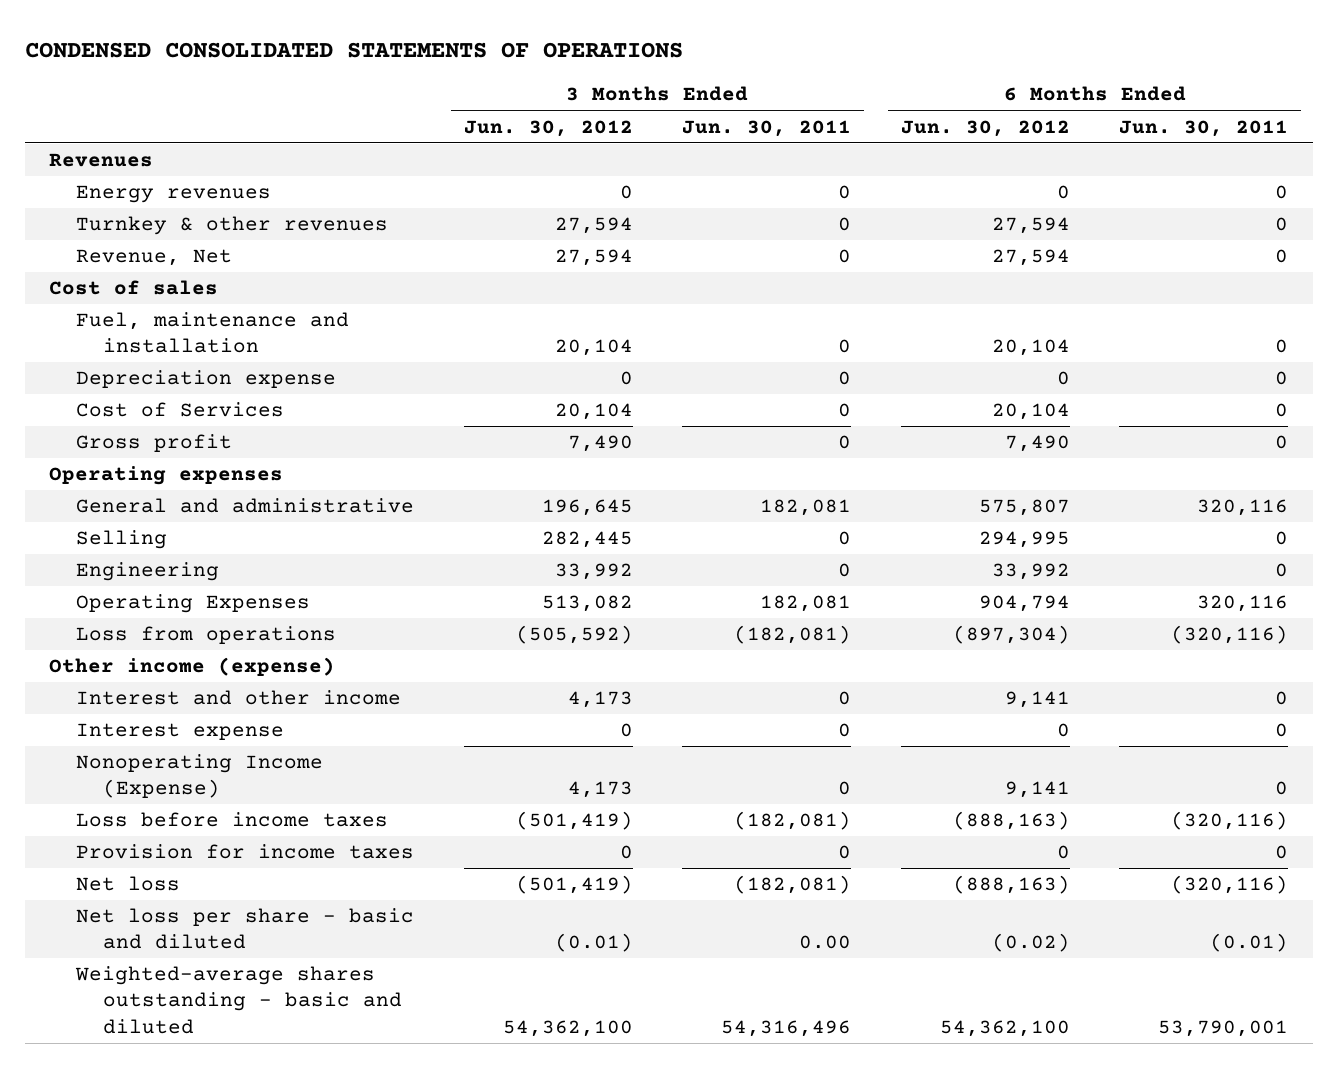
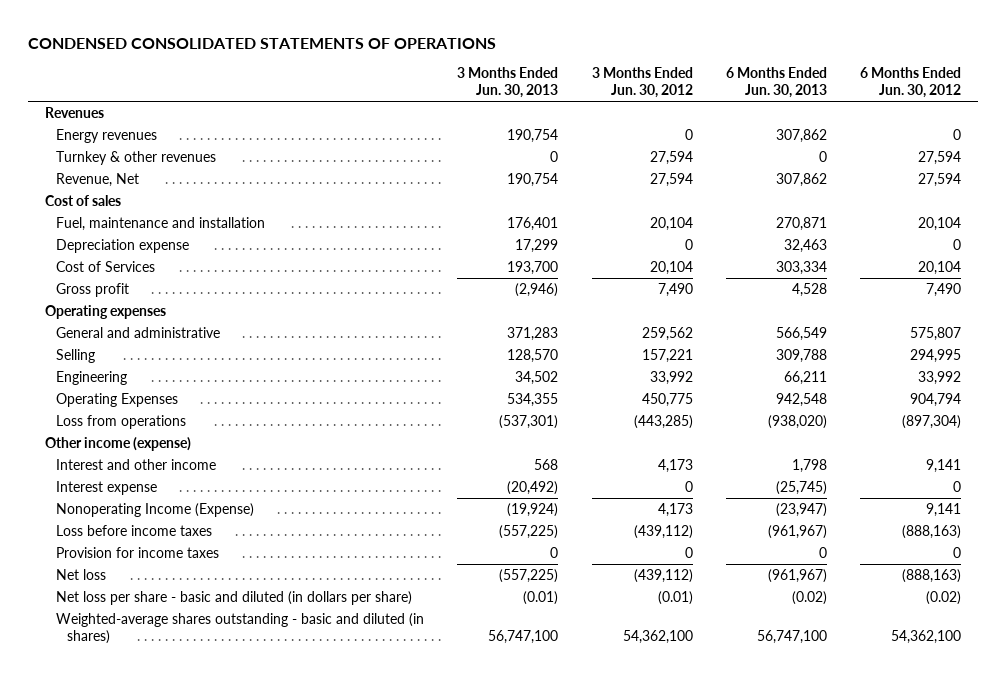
- | 3 Months Ended Jun. 30, 2012 | 3 Months Ended Jun. 30, 2011 | 6 Months Ended Jun. 30, 2012 | 6 Months Ended Jun. 30, 2011
+ | 3 Months Ended Jun. 30, 2013 | 3 Months Ended Jun. 30, 2012 | 6 Months Ended Jun. 30, 2013 | 6 Months Ended Jun. 30, 2012
- General and administrative | 196,645 | 182,081 | 575,807 | 320,116
- Selling | 282,445 | 0 | 294,995 | 0
+ General and administrative | 371,283 | 259,562 | 566,549 | 575,807
+ Selling | 128,570 | 157,221 | 309,788 | 294,995
- Operating Expenses | 513,082 | 182,081 | 904,794 | 320,116
- Loss from operations | (505,592) | (182,081) | (897,304) | (320,116)
+ Operating Expenses | 534,355 | 450,775 | 942,548 | 904,794
+ Loss from operations | (537,301) | (443,285) | (938,020) | (897,304)
- Loss before income taxes | (501,419) | (182,081) | (888,163) | (320,116)
+ Loss before income taxes | (557,225) | (439,112) | (961,967) | (888,163)
- Net loss | (501,419) | (182,081) | (888,163) | (320,116)
- Net loss per share - basic and diluted | (0.01) | 0.00 | (0.02) | (0.01)
- Weighted-average shares outstanding - basic and diluted | 54,362,100 | 54,316,496 | 54,362,100 | 53,790,001
+ Net loss | (557,225) | (439,112) | (961,967) | (888,163)
+ Net loss per share - basic and diluted (in dollars per share) | (0.01) | (0.01) | (0.02) | (0.02)
+ Weighted-average shares outstanding - basic and diluted (in shares) | 56,747,100 | 54,362,100 | 56,747,100 | 54,362,100

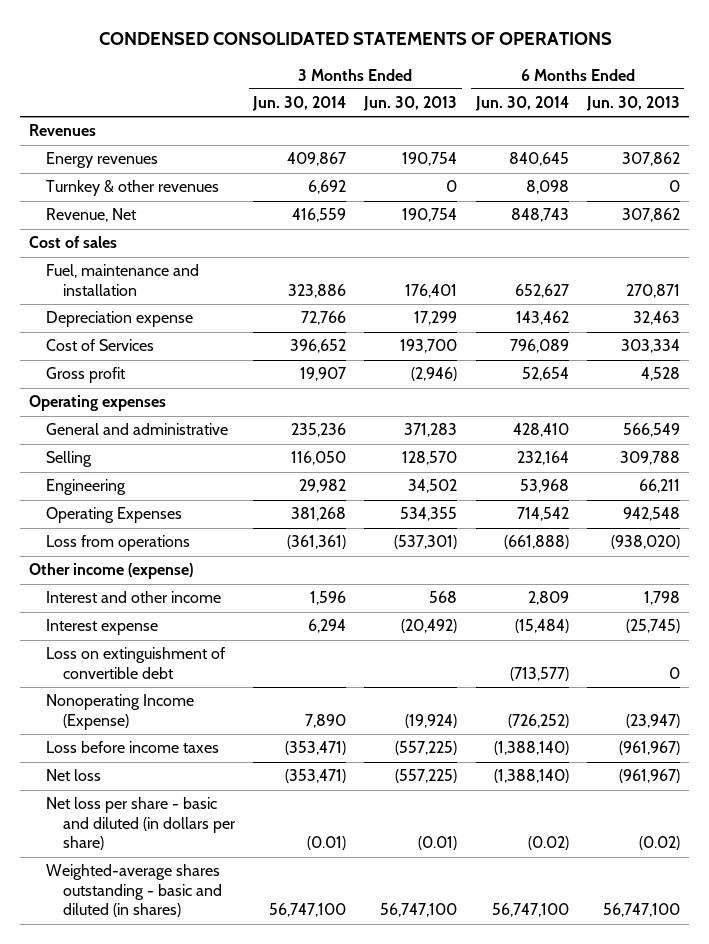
- | 3 Months Ended Jun. 30, 2013 | 3 Months Ended Jun. 30, 2012 | 6 Months Ended Jun. 30, 2013 | 6 Months Ended Jun. 30, 2012
+ | 3 Months Ended Jun. 30, 2014 | 3 Months Ended Jun. 30, 2013 | 6 Months Ended Jun. 30, 2014 | 6 Months Ended Jun. 30, 2013
+ Loss on extinguishment of convertible debt | | | (713,577) | 0
- Provision for income taxes | 0 | 0 | 0 | 0

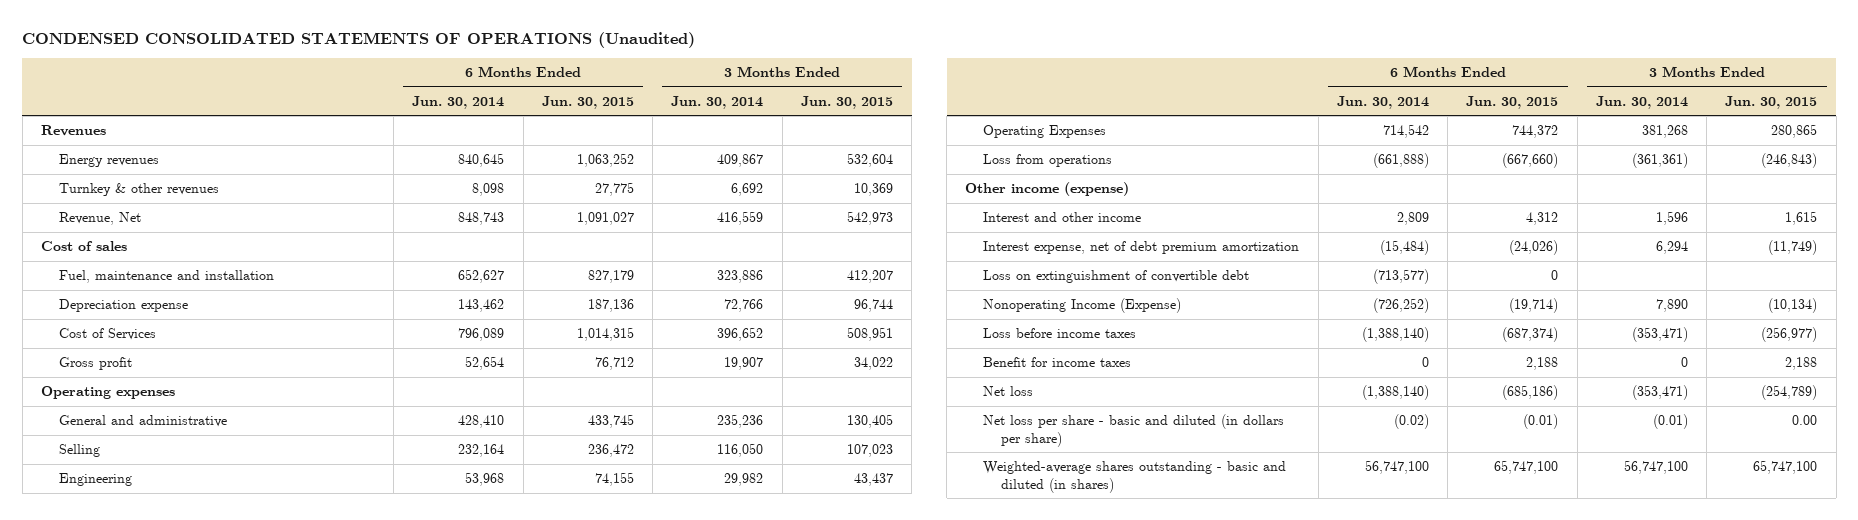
- CONDENSED CONSOLIDATED STATEMENTS OF OPERATIONS
+ CONDENSED CONSOLIDATED STATEMENTS OF OPERATIONS (Unaudited)
- | 3 Months Ended Jun. 30, 2014 | 3 Months Ended Jun. 30, 2013 | 6 Months Ended Jun. 30, 2014 | 6 Months Ended Jun. 30, 2013
+ | 6 Months Ended Jun. 30, 2014 | 6 Months Ended Jun. 30, 2015 | 3 Months Ended Jun. 30, 2014 | 3 Months Ended Jun. 30, 2015
- Interest expense | 6,294 | (20,492) | (15,484) | (25,745)
+ Interest expense, net of debt premium amortization | (15,484) | (24,026) | 6,294 | (11,749)
+ Benefit for income taxes | 0 | 2,188 | 0 | 2,188

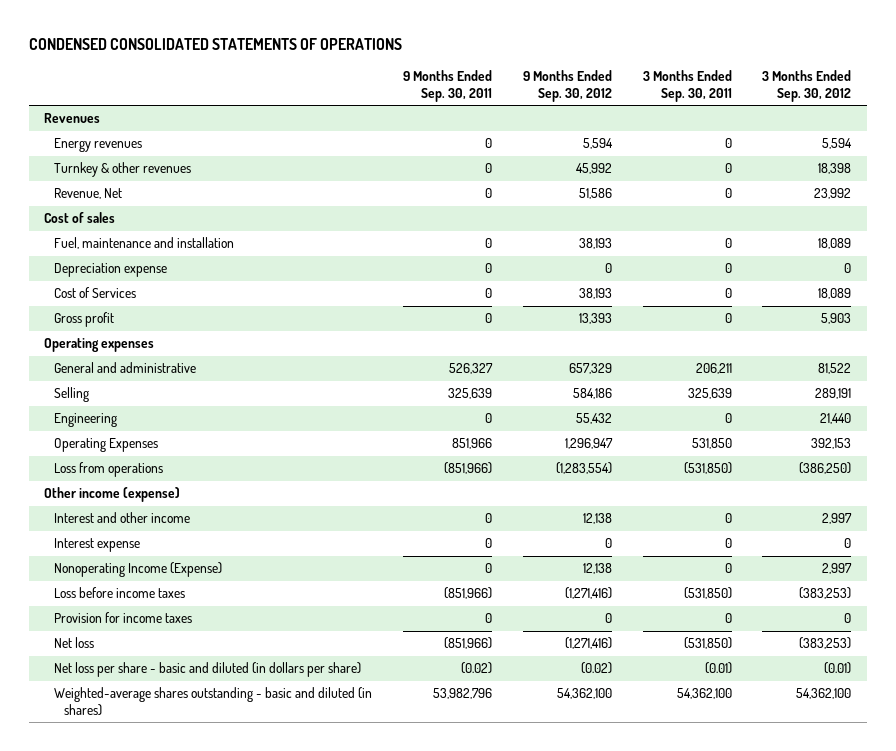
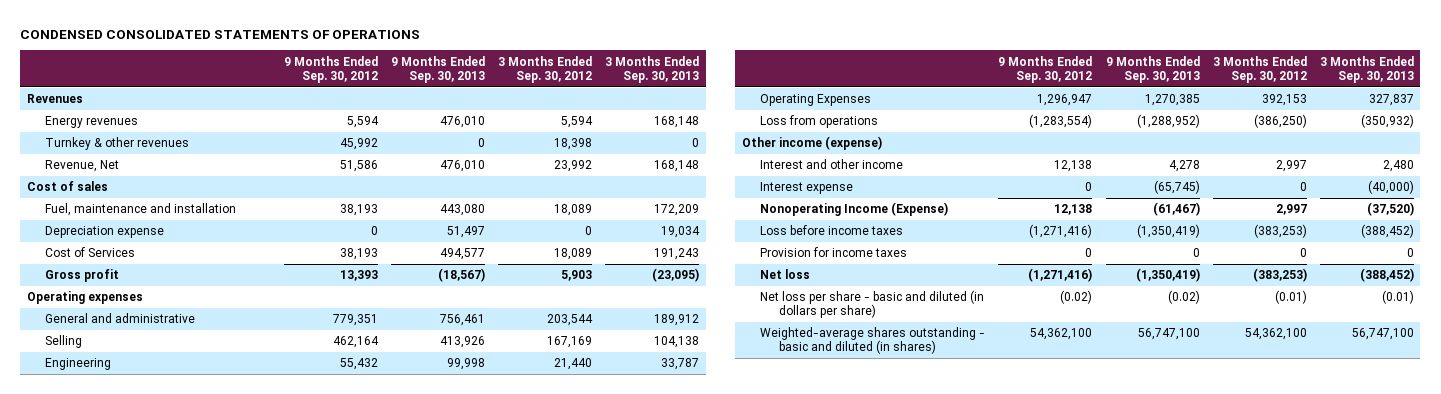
- | 9 Months Ended Sep. 30, 2011 | 9 Months Ended Sep. 30, 2012 | 3 Months Ended Sep. 30, 2011 | 3 Months Ended Sep. 30, 2012
+ | 9 Months Ended Sep. 30, 2012 | 9 Months Ended Sep. 30, 2013 | 3 Months Ended Sep. 30, 2012 | 3 Months Ended Sep. 30, 2013
- General and administrative | 526,327 | 657,329 | 206,211 | 81,522
- Selling | 325,639 | 584,186 | 325,639 | 289,191
+ General and administrative | 779,351 | 756,461 | 203,544 | 189,912
+ Selling | 462,164 | 413,926 | 167,169 | 104,138

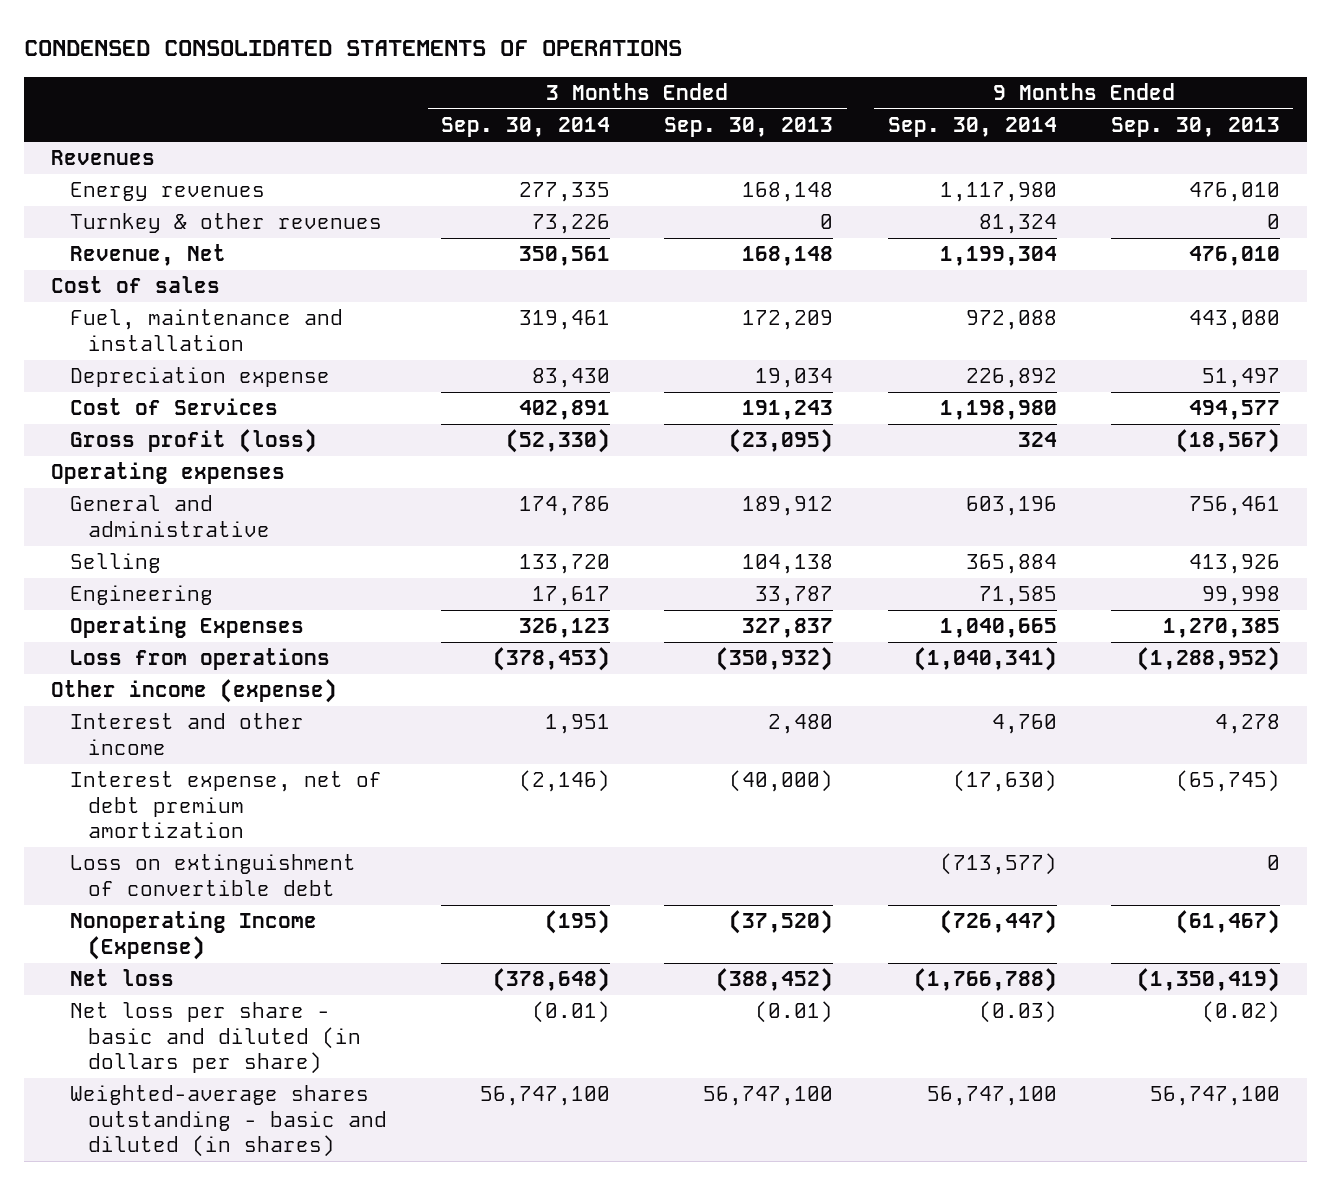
- | 9 Months Ended Sep. 30, 2012 | 9 Months Ended Sep. 30, 2013 | 3 Months Ended Sep. 30, 2012 | 3 Months Ended Sep. 30, 2013
+ | 3 Months Ended Sep. 30, 2014 | 3 Months Ended Sep. 30, 2013 | 9 Months Ended Sep. 30, 2014 | 9 Months Ended Sep. 30, 2013
- Gross profit | 13,393 | (18,567) | 5,903 | (23,095)
+ Gross profit (loss) | (52,330) | (23,095) | 324 | (18,567)
- Interest expense | 0 | (65,745) | 0 | (40,000)
+ Interest expense, net of debt premium amortization | (2,146) | (40,000) | (17,630) | (65,745)
+ Loss on extinguishment of convertible debt | | | (713,577) | 0
- Loss before income taxes | (1,271,416) | (1,350,419) | (383,253) | (388,452)
- Provision for income taxes | 0 | 0 | 0 | 0

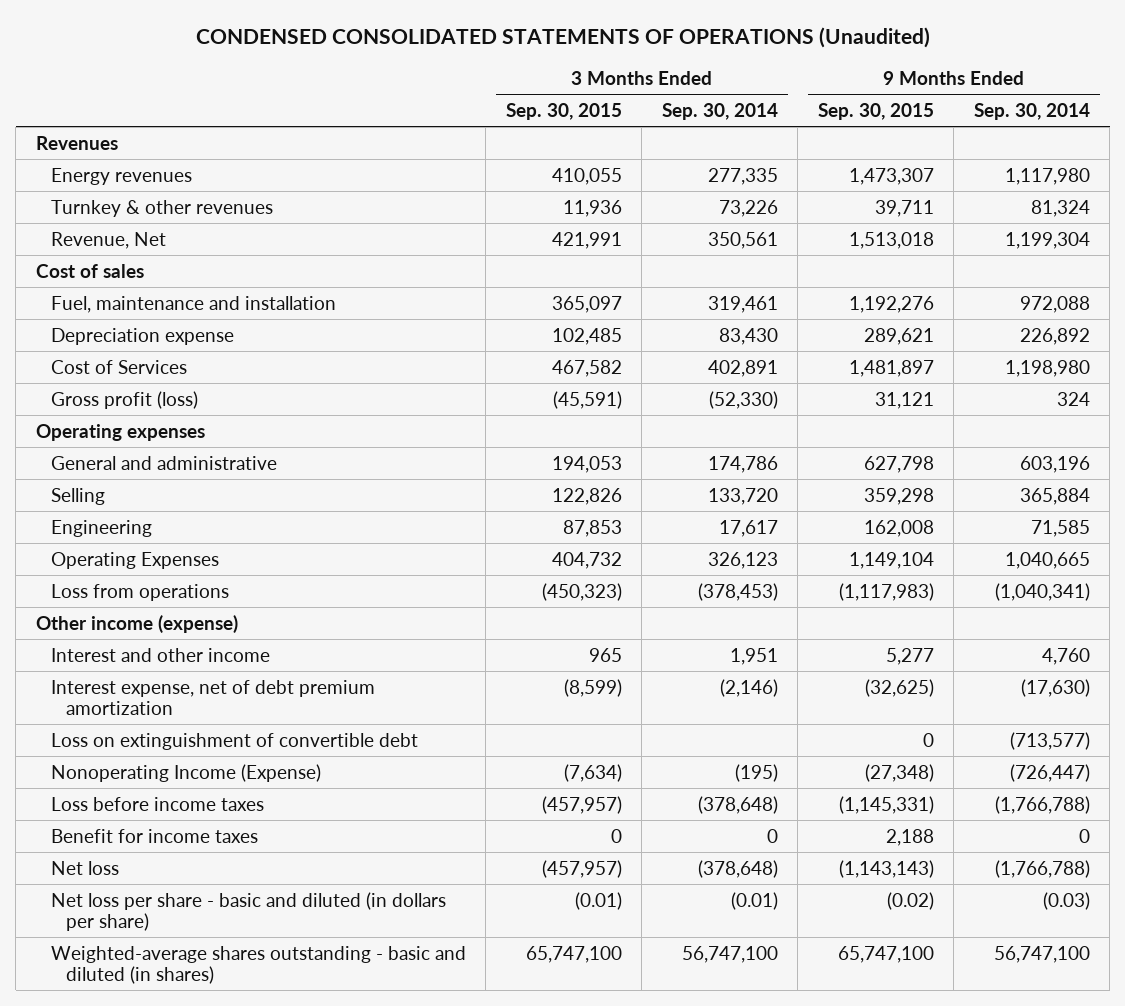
- CONDENSED CONSOLIDATED STATEMENTS OF OPERATIONS
+ CONDENSED CONSOLIDATED STATEMENTS OF OPERATIONS (Unaudited)
- | 3 Months Ended Sep. 30, 2014 | 3 Months Ended Sep. 30, 2013 | 9 Months Ended Sep. 30, 2014 | 9 Months Ended Sep. 30, 2013
+ | 3 Months Ended Sep. 30, 2015 | 3 Months Ended Sep. 30, 2014 | 9 Months Ended Sep. 30, 2015 | 9 Months Ended Sep. 30, 2014
+ Loss before income taxes | (457,957) | (378,648) | (1,145,331) | (1,766,788)
+ Benefit for income taxes | 0 | 0 | 2,188 | 0

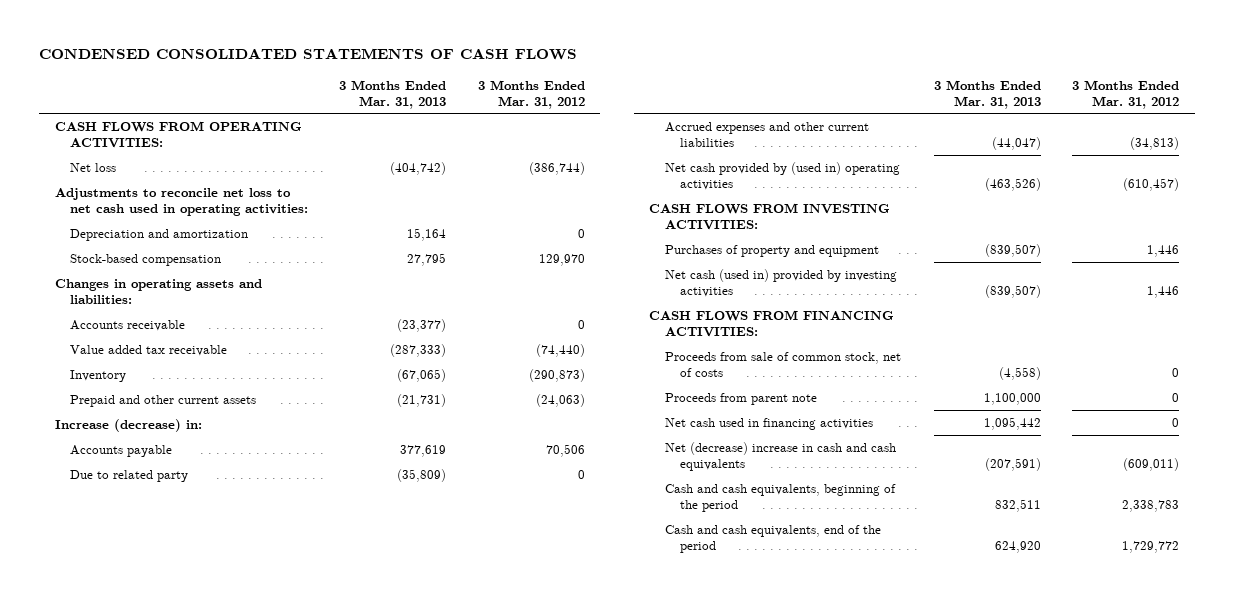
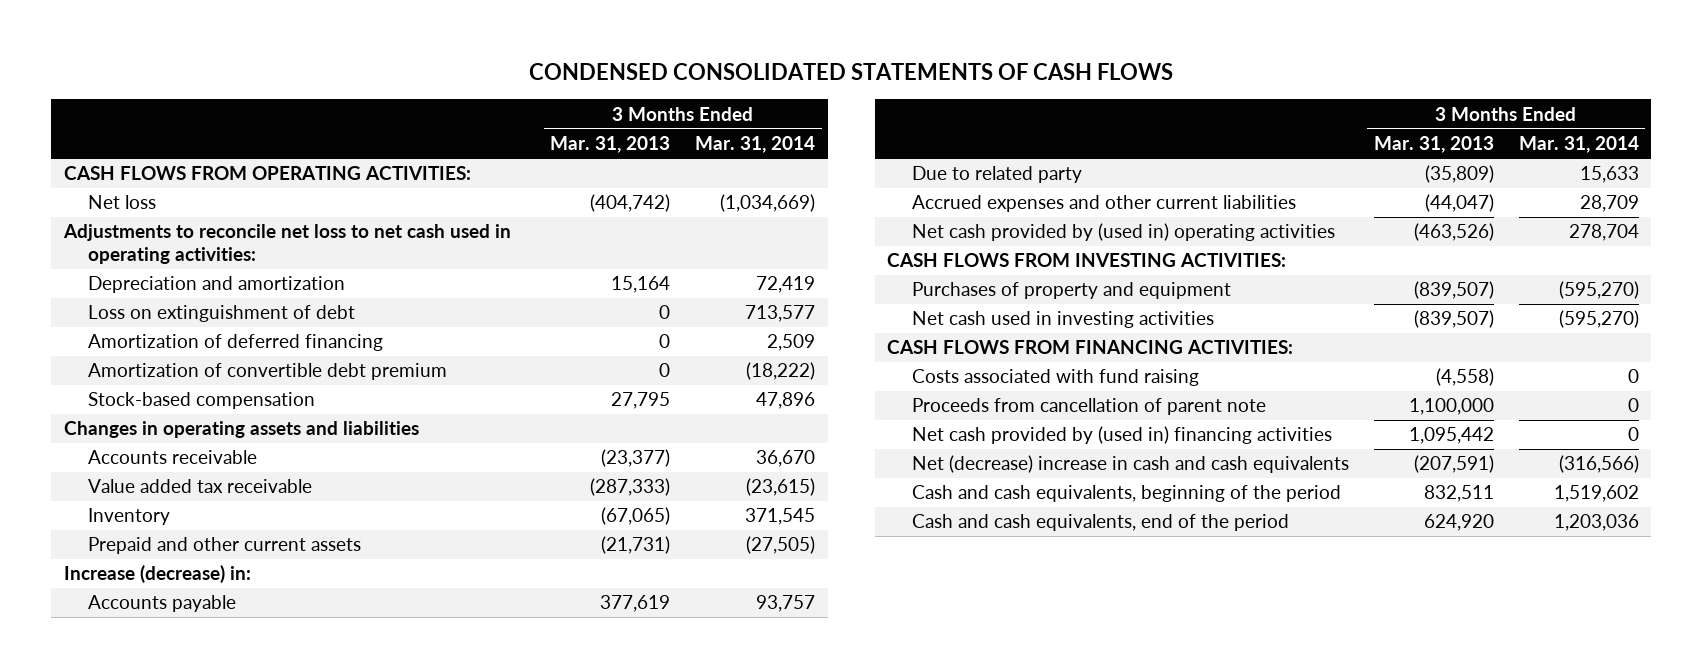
- | 3 Months Ended Mar. 31, 2013 | 3 Months Ended Mar. 31, 2012
+ | 3 Months Ended Mar. 31, 2013 | 3 Months Ended Mar. 31, 2014
+ Loss on extinguishment of debt | 0 | 713,577
+ Amortization of deferred financing | 0 | 2,509
+ Amortization of convertible debt premium | 0 | (18,222)
- Changes in operating assets and liabilities:
+ Changes in operating assets and liabilities
- Net cash (used in) provided by investing activities | (839,507) | 1,446
+ Net cash used in investing activities | (839,507) | (595,270)
- Proceeds from sale of common stock, net of costs | (4,558) | 0
- Proceeds from parent note | 1,100,000 | 0
- Net cash used in financing activities | 1,095,442 | 0
+ Costs associated with fund raising | (4,558) | 0
+ Proceeds from cancellation of parent note | 1,100,000 | 0
+ Net cash provided by (used in) financing activities | 1,095,442 | 0

